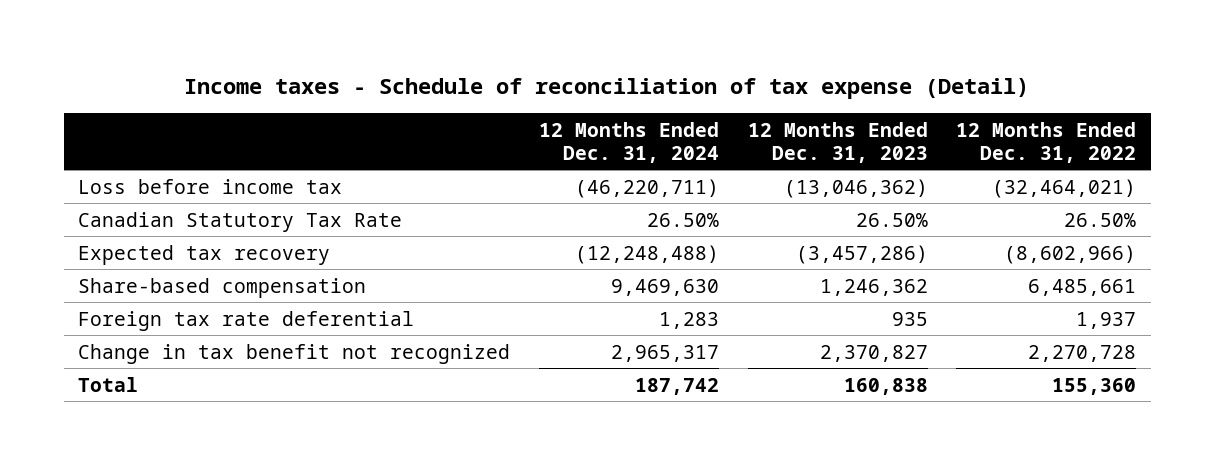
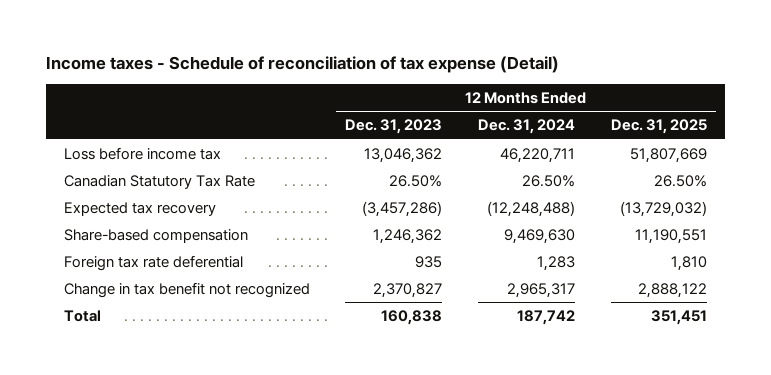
- | 12 Months Ended Dec. 31, 2024 | 12 Months Ended Dec. 31, 2023 | 12 Months Ended Dec. 31, 2022
+ | 12 Months Ended Dec. 31, 2023 | 12 Months Ended Dec. 31, 2024 | 12 Months Ended Dec. 31, 2025
- Loss before income tax | (46,220,711) | (13,046,362) | (32,464,021)
+ Loss before income tax | 13,046,362 | 46,220,711 | 51,807,669

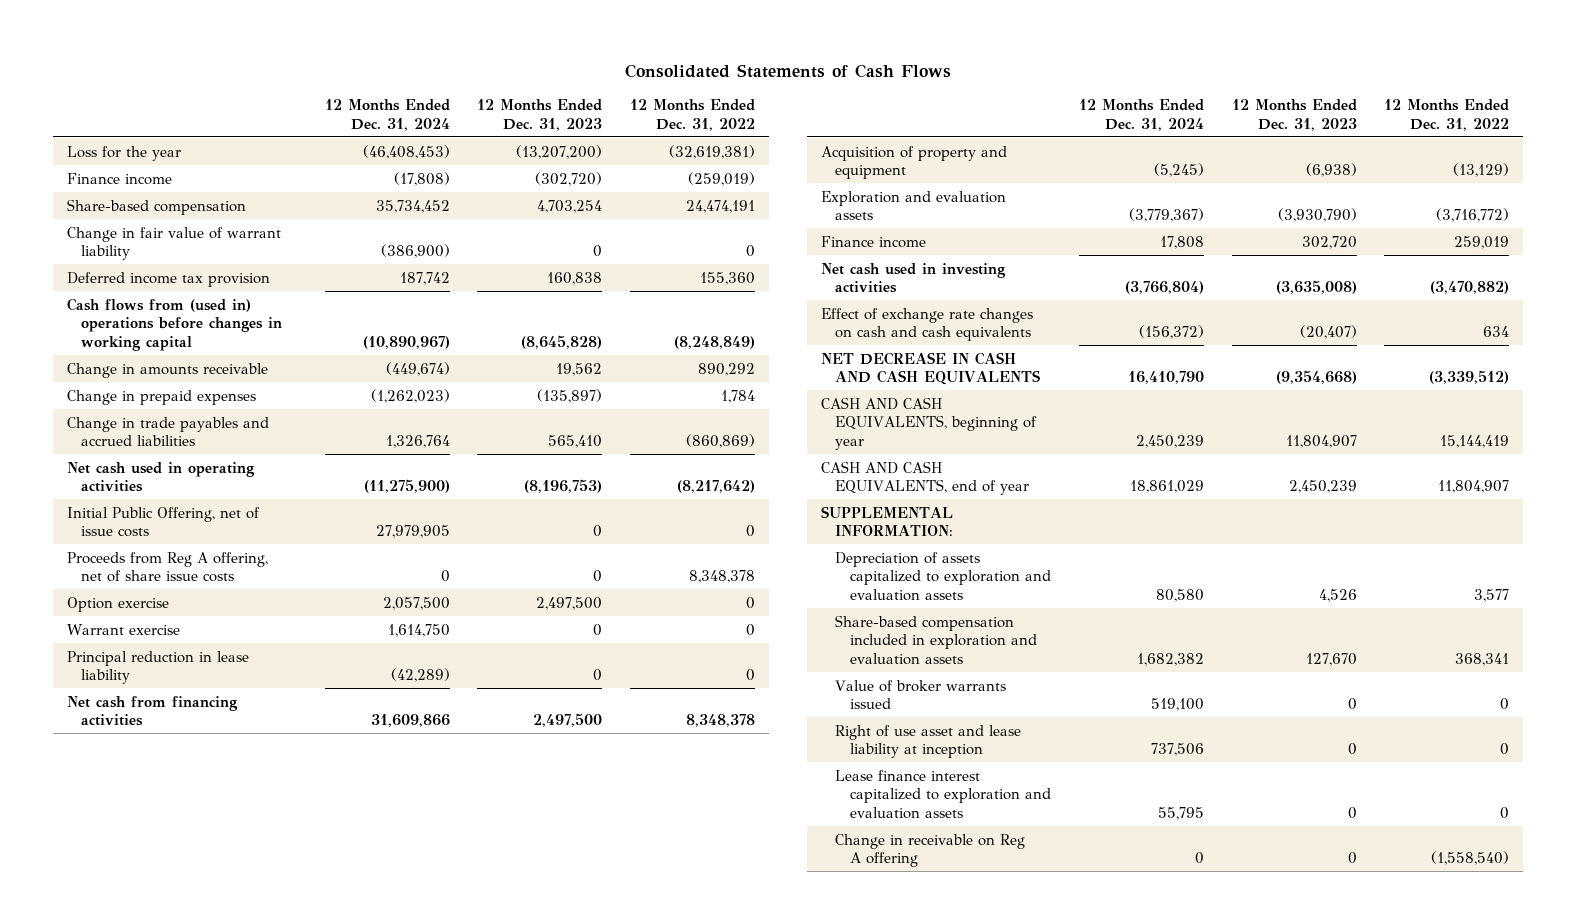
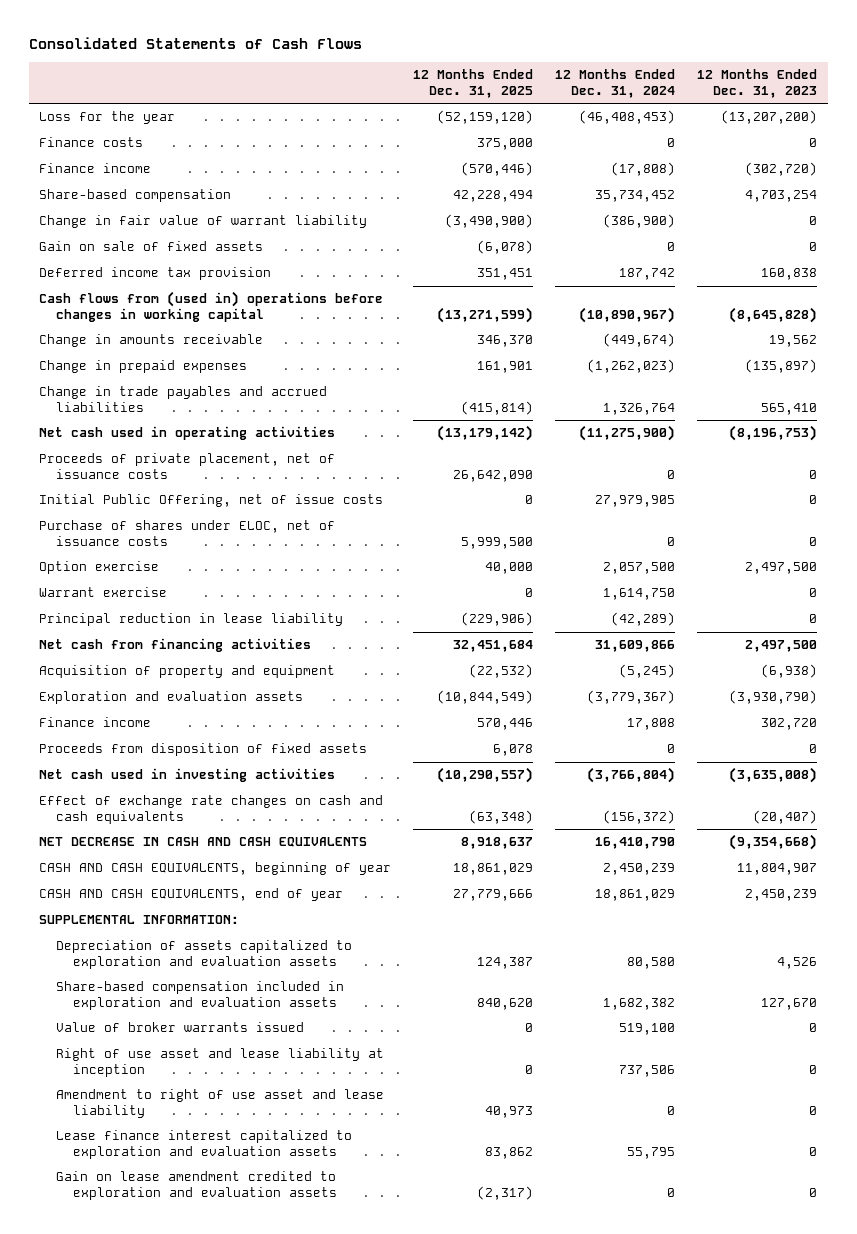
- | 12 Months Ended Dec. 31, 2024 | 12 Months Ended Dec. 31, 2023 | 12 Months Ended Dec. 31, 2022
+ | 12 Months Ended Dec. 31, 2025 | 12 Months Ended Dec. 31, 2024 | 12 Months Ended Dec. 31, 2023
+ Finance costs | 375,000 | 0 | 0
+ Gain on sale of fixed assets | (6,078) | 0 | 0
+ Proceeds of private placement, net of issuance costs | 26,642,090 | 0 | 0
- Proceeds from Reg A offering, net of share issue costs | 0 | 0 | 8,348,378
+ Purchase of shares under ELOC, net of issuance costs | 5,999,500 | 0 | 0
+ Proceeds from disposition of fixed assets | 6,078 | 0 | 0
+ Amendment to right of use asset and lease liability | 40,973 | 0 | 0
- Change in receivable on Reg A offering | 0 | 0 | (1,558,540)
+ Gain on lease amendment credited to exploration and evaluation assets | (2,317) | 0 | 0

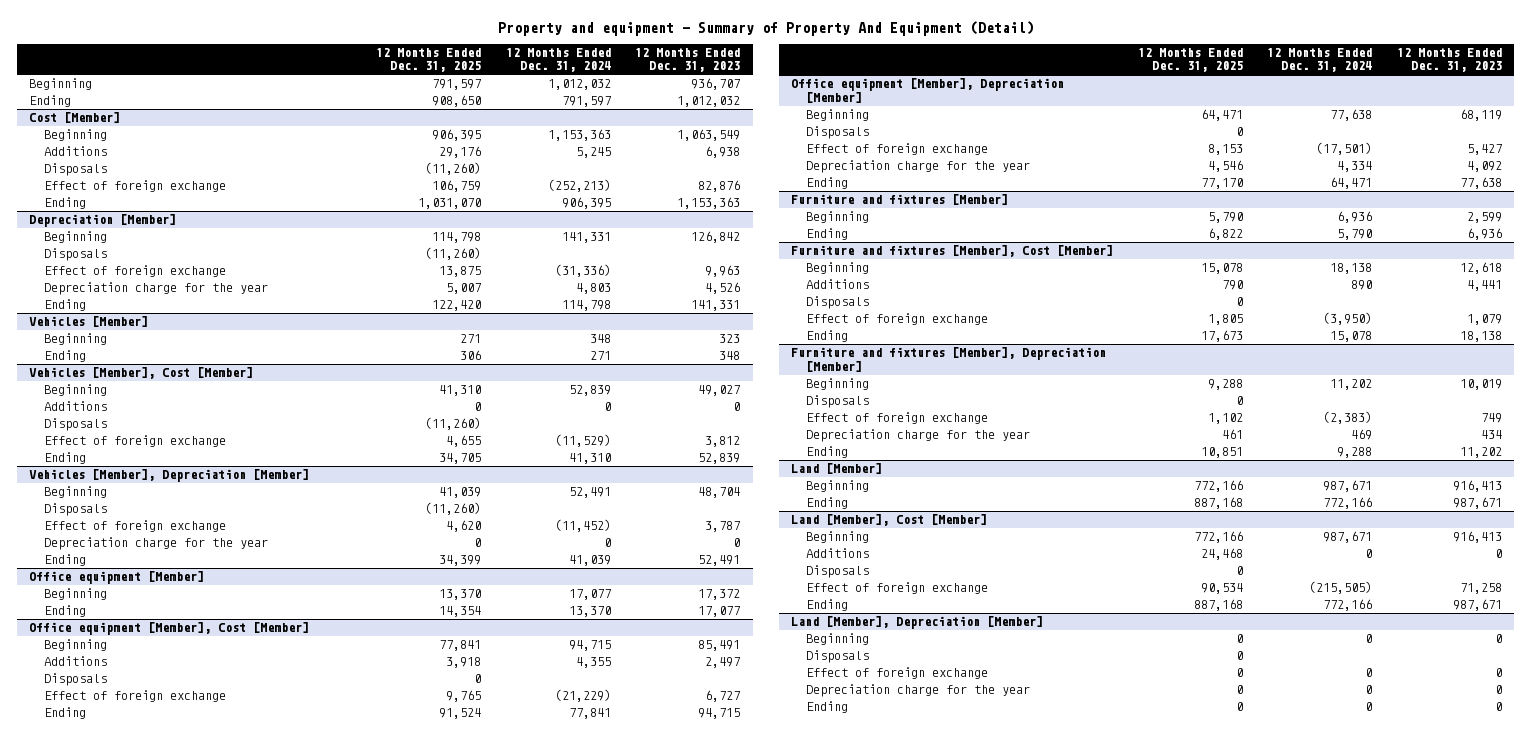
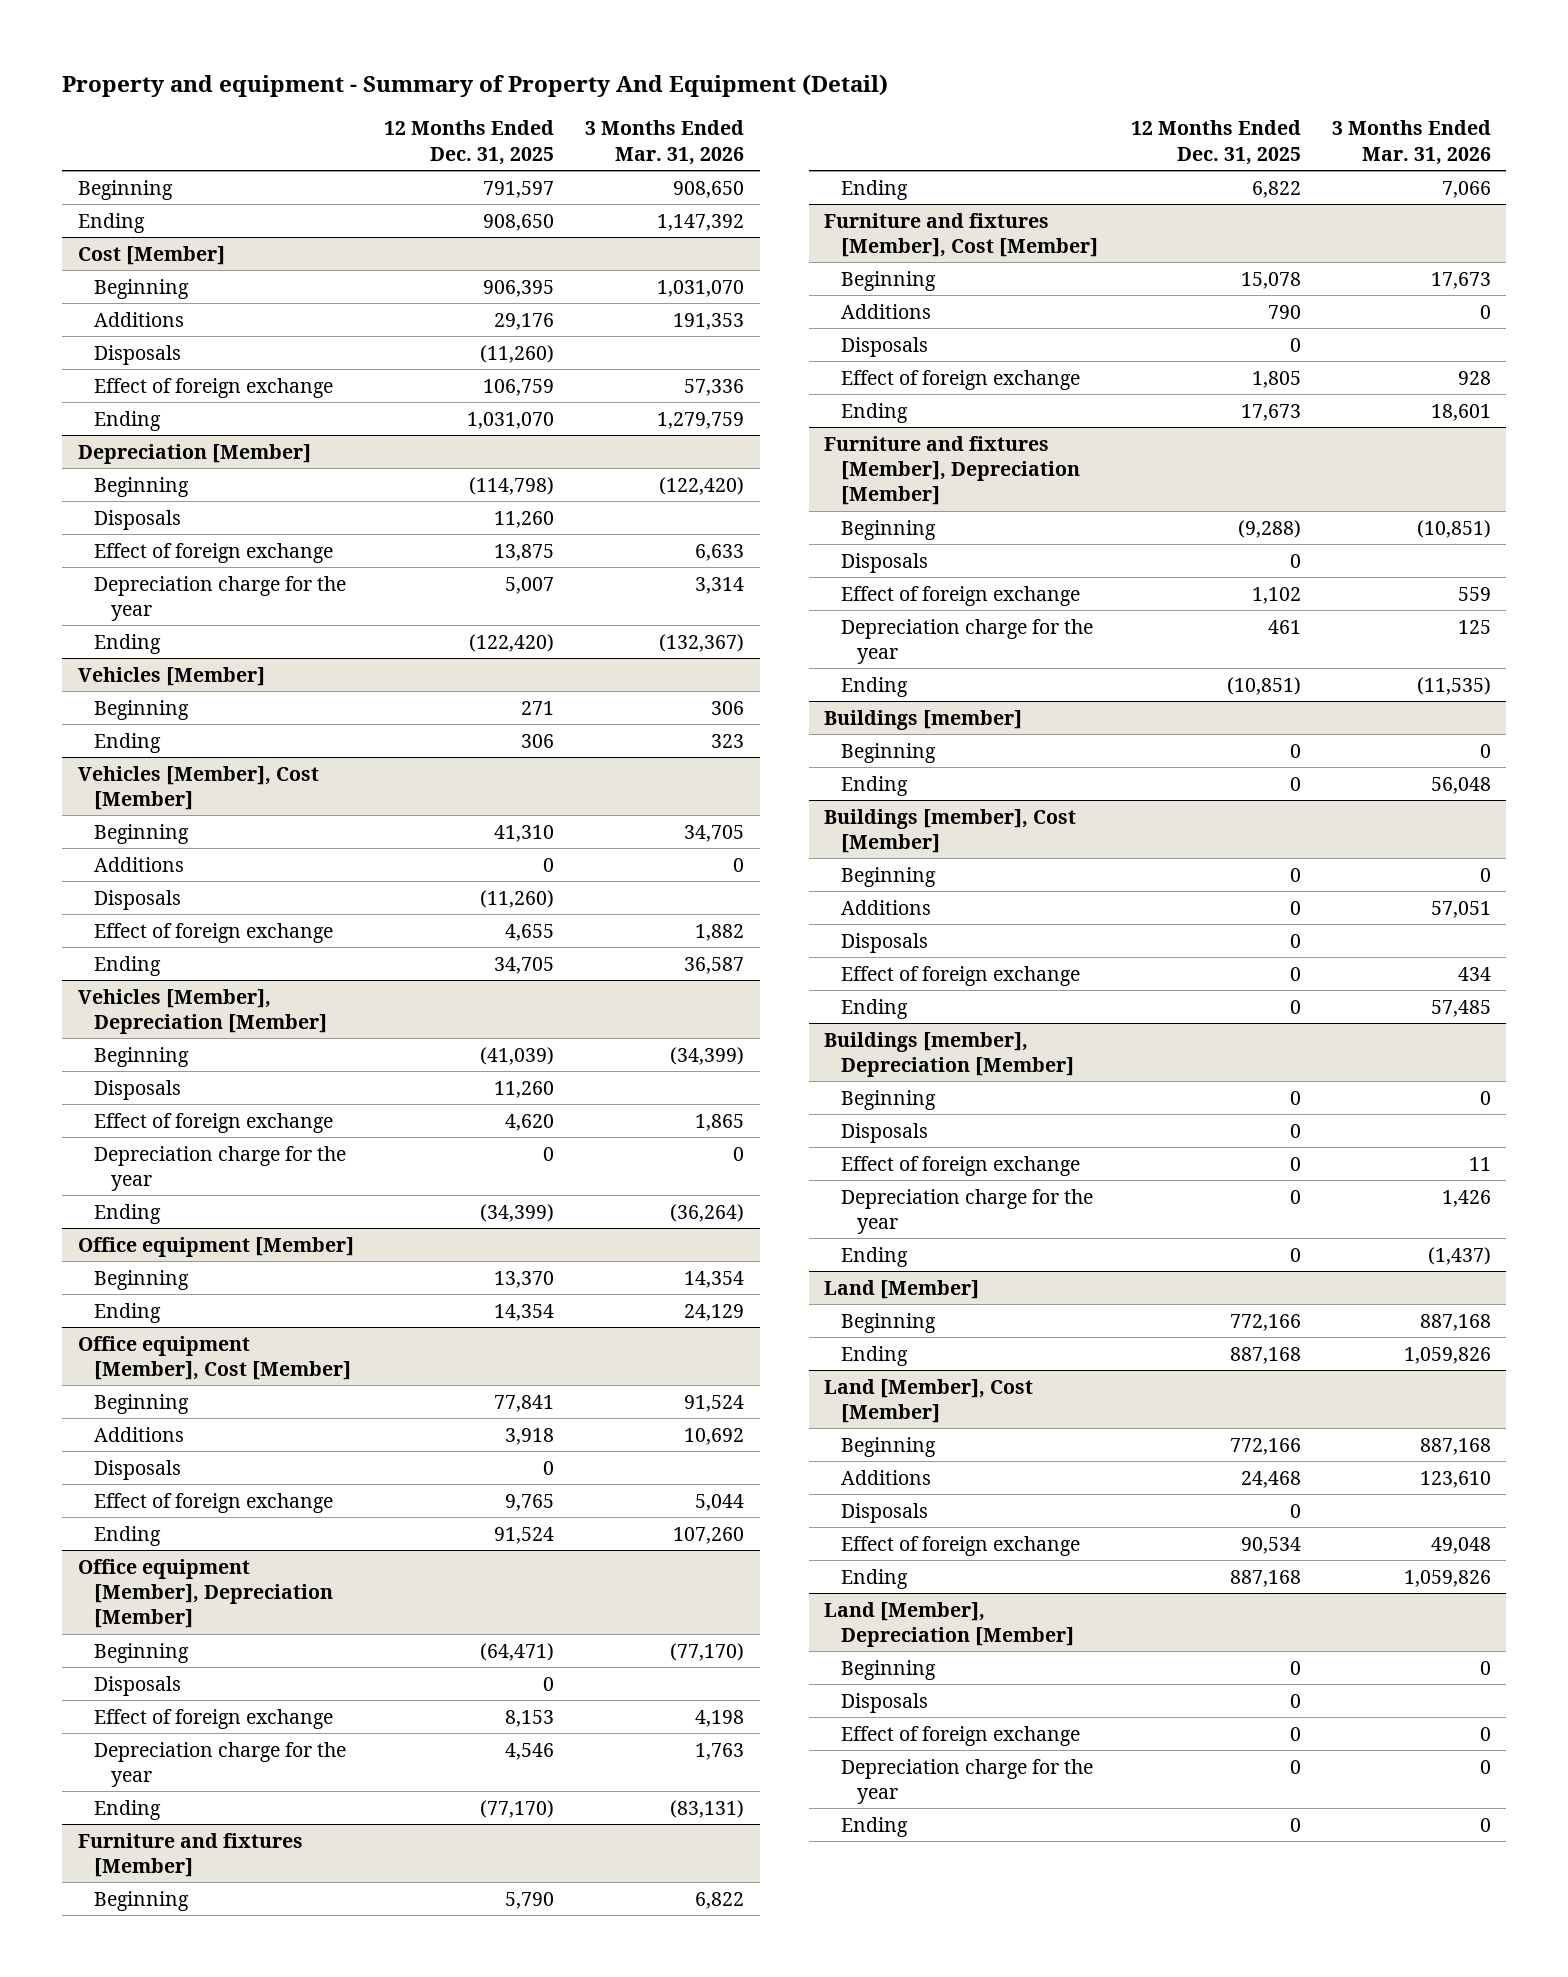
- | 12 Months Ended Dec. 31, 2025 | 12 Months Ended Dec. 31, 2024 | 12 Months Ended Dec. 31, 2023
+ | 12 Months Ended Dec. 31, 2025 | 3 Months Ended Mar. 31, 2026
@ Depreciation [Member]
- Beginning | 114,798 | 141,331 | 126,842
- Disposals | (11,260) | |
+ Beginning | (114,798) | (122,420)
+ Disposals | 11,260 |
- Ending | 122,420 | 114,798 | 141,331
+ Ending | (122,420) | (132,367)
@ Vehicles [Member], Depreciation [Member]
- Beginning | 41,039 | 52,491 | 48,704
- Disposals | (11,260) | |
+ Beginning | (41,039) | (34,399)
+ Disposals | 11,260 |
- Ending | 34,399 | 41,039 | 52,491
+ Ending | (34,399) | (36,264)
@ Office equipment [Member], Depreciation [Member]
- Beginning | 64,471 | 77,638 | 68,119
+ Beginning | (64,471) | (77,170)
- Ending | 77,170 | 64,471 | 77,638
+ Ending | (77,170) | (83,131)
@ Furniture and fixtures [Member], Depreciation [Member]
- Beginning | 9,288 | 11,202 | 10,019
+ Beginning | (9,288) | (10,851)
- Ending | 10,851 | 9,288 | 11,202
+ Ending | (10,851) | (11,535)
+ Buildings [member]
+ Beginning | 0 | 0
+ Ending | 0 | 56,048
+ Buildings [member], Cost [Member]
+ Beginning | 0 | 0
+ Additions | 0 | 57,051
+ Disposals | 0 |
+ Effect of foreign exchange | 0 | 434
+ Ending | 0 | 57,485
+ Buildings [member], Depreciation [Member]
+ Beginning | 0 | 0
+ Disposals | 0 |
+ Effect of foreign exchange | 0 | 11
+ Depreciation charge for the year | 0 | 1,426
+ Ending | 0 | (1,437)

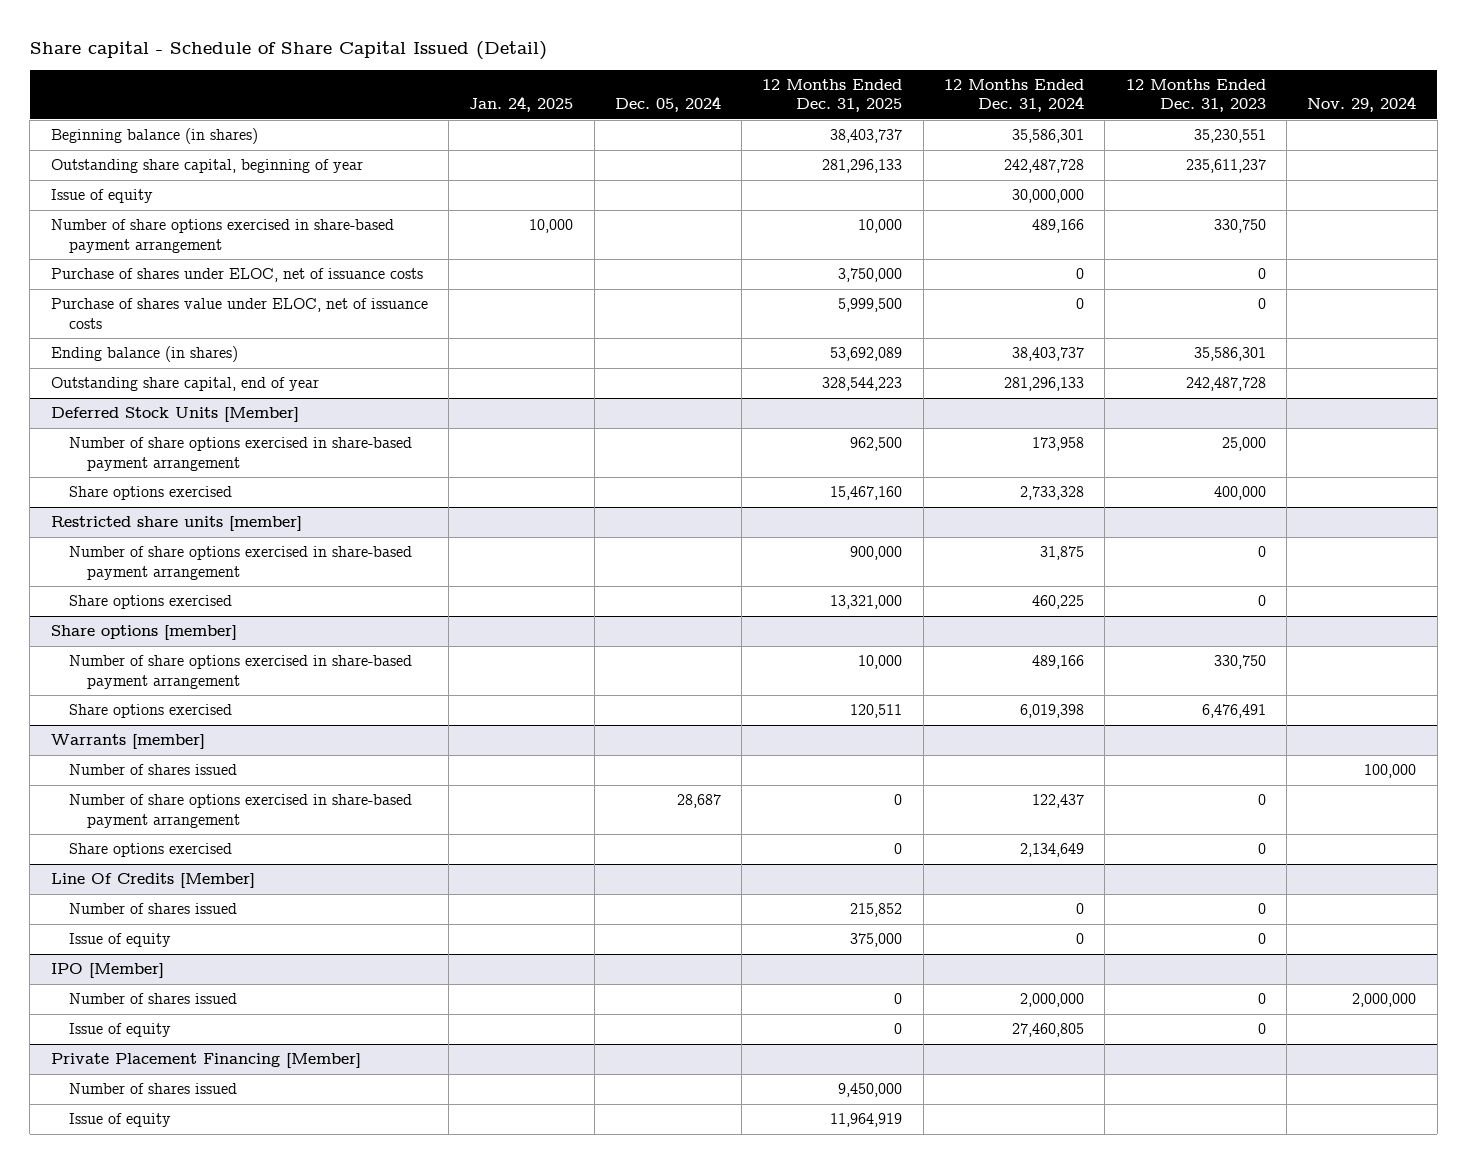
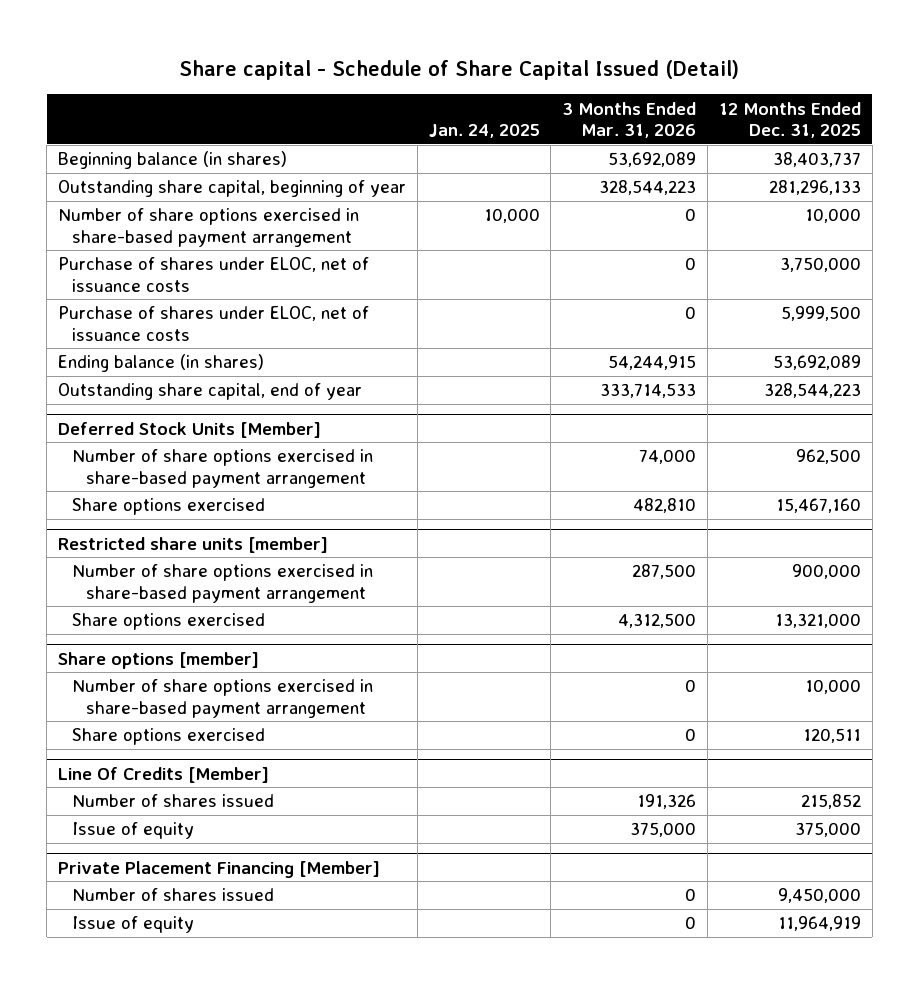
- | Jan. 24, 2025 | Dec. 05, 2024 | 12 Months Ended Dec. 31, 2025 | 12 Months Ended Dec. 31, 2024 | 12 Months Ended Dec. 31, 2023 | Nov. 29, 2024
+ | Jan. 24, 2025 | 3 Months Ended Mar. 31, 2026 | 12 Months Ended Dec. 31, 2025
- Issue of equity | | | | 30,000,000 | |
- Purchase of shares value under ELOC, net of issuance costs | | | 5,999,500 | 0 | 0 |
+ Purchase of shares under ELOC, net of issuance costs | | 0 | 5,999,500
- Warrants [member]
- Number of shares issued | | | | | | 100,000
- Number of share options exercised in share-based payment arrangement | | 28,687 | 0 | 122,437 | 0 |
- Share options exercised | | | 0 | 2,134,649 | 0 |
- IPO [Member]
- Number of shares issued | | | 0 | 2,000,000 | 0 | 2,000,000
- Issue of equity | | | 0 | 27,460,805 | 0 |

